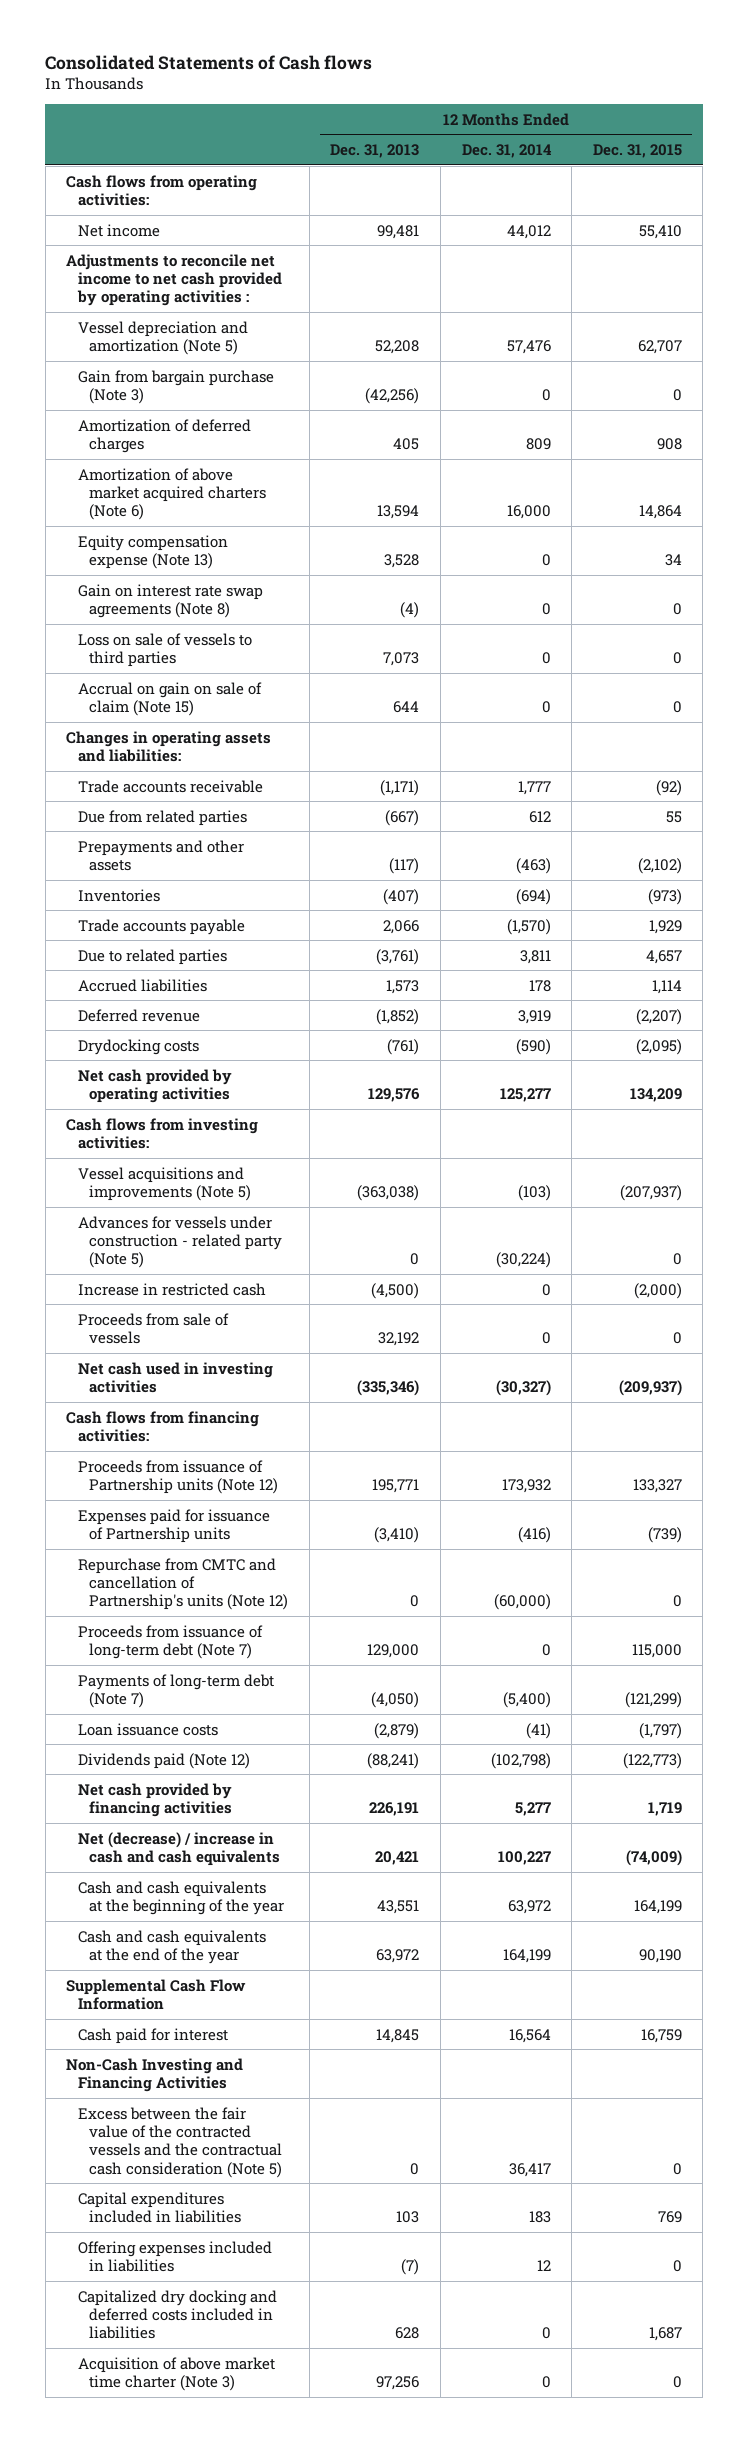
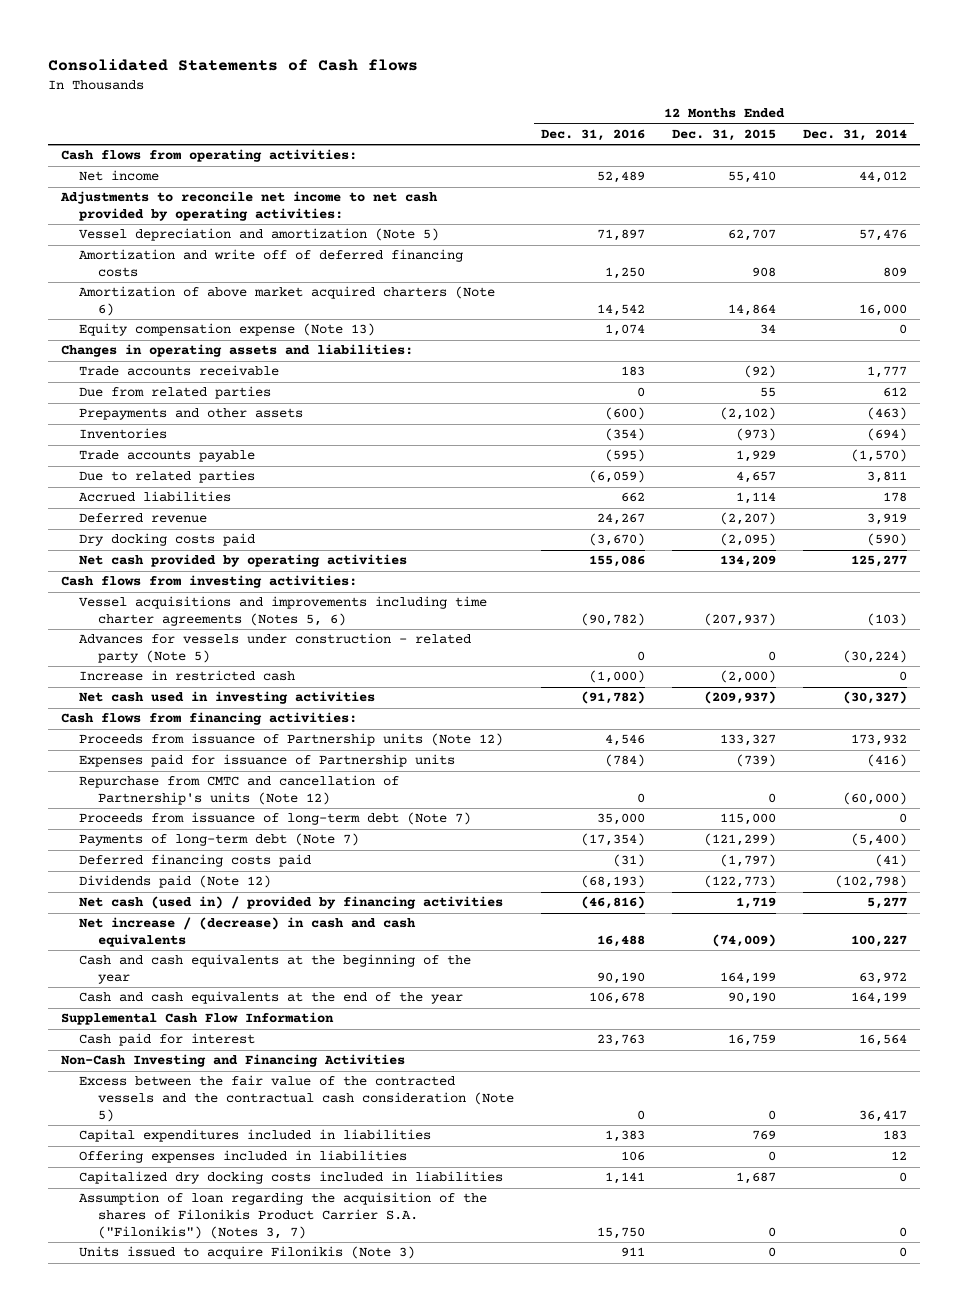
- | 12 Months Ended Dec. 31, 2013 | 12 Months Ended Dec. 31, 2014 | 12 Months Ended Dec. 31, 2015
+ | 12 Months Ended Dec. 31, 2016 | 12 Months Ended Dec. 31, 2015 | 12 Months Ended Dec. 31, 2014
- Adjustments to reconcile net income to net cash provided by operating activities :
+ Adjustments to reconcile net income to net cash provided by operating activities:
- Gain from bargain purchase (Note 3) | (42,256) | 0 | 0
- Amortization of deferred charges | 405 | 809 | 908
+ Amortization and write off of deferred financing costs | 1,250 | 908 | 809
- Gain on interest rate swap agreements (Note 8) | (4) | 0 | 0
- Loss on sale of vessels to third parties | 7,073 | 0 | 0
- Accrual on gain on sale of claim (Note 15) | 644 | 0 | 0
- Drydocking costs | (761) | (590) | (2,095)
+ Dry docking costs paid | (3,670) | (2,095) | (590)
- Vessel acquisitions and improvements (Note 5) | (363,038) | (103) | (207,937)
+ Vessel acquisitions and improvements including time charter agreements (Notes 5, 6) | (90,782) | (207,937) | (103)
- Proceeds from sale of vessels | 32,192 | 0 | 0
- Loan issuance costs | (2,879) | (41) | (1,797)
+ Deferred financing costs paid | (31) | (1,797) | (41)
- Net cash provided by financing activities | 226,191 | 5,277 | 1,719
- Net (decrease) / increase in cash and cash equivalents | 20,421 | 100,227 | (74,009)
+ Net cash (used in) / provided by financing activities | (46,816) | 1,719 | 5,277
+ Net increase / (decrease) in cash and cash equivalents | 16,488 | (74,009) | 100,227
- Capitalized dry docking and deferred costs included in liabilities | 628 | 0 | 1,687
- Acquisition of above market time charter (Note 3) | 97,256 | 0 | 0
+ Capitalized dry docking costs included in liabilities | 1,141 | 1,687 | 0
+ Assumption of loan regarding the acquisition of the shares of Filonikis Product Carrier S.A. ("Filonikis") (Notes 3, 7) | 15,750 | 0 | 0
+ Units issued to acquire Filonikis (Note 3) | 911 | 0 | 0

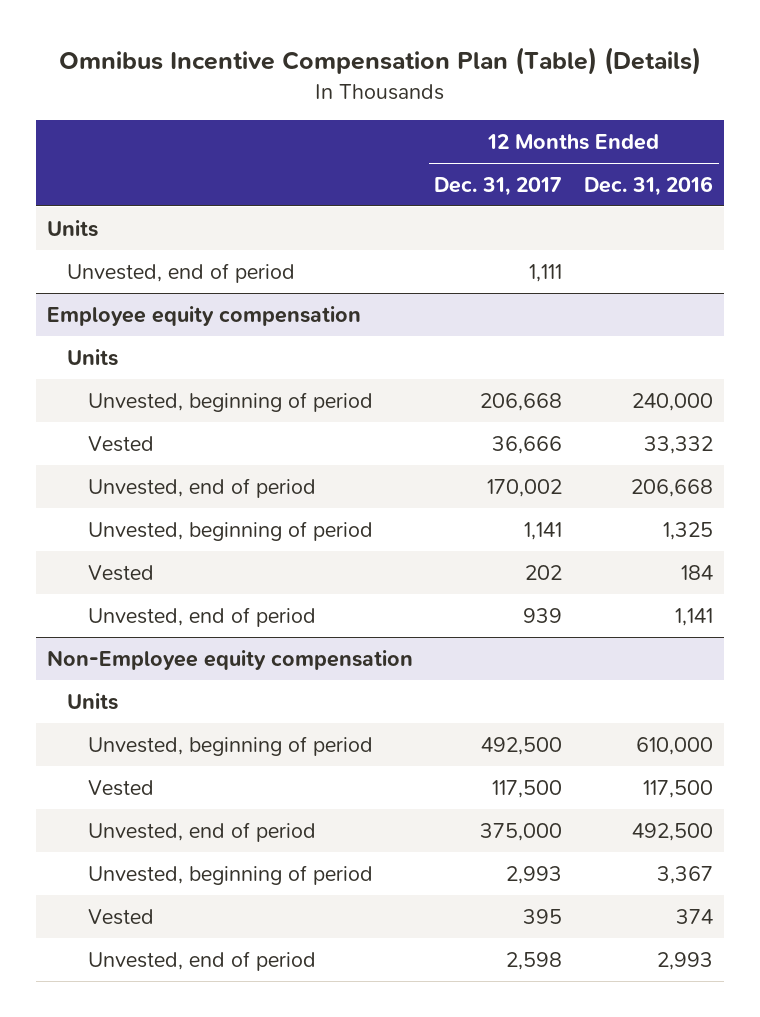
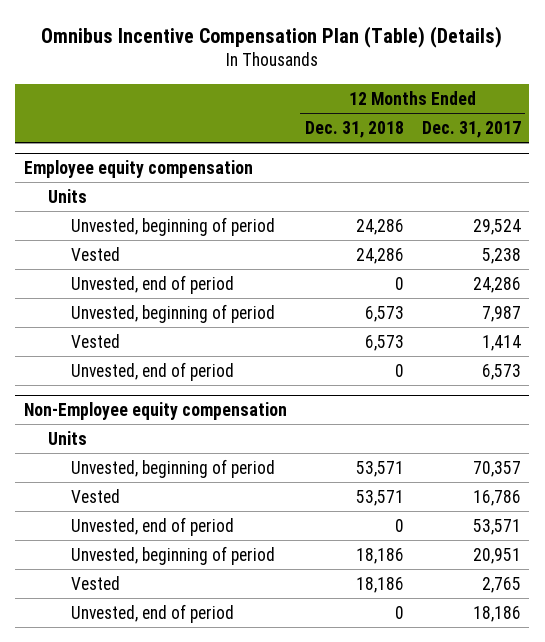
- | 12 Months Ended Dec. 31, 2017 | 12 Months Ended Dec. 31, 2016
+ | 12 Months Ended Dec. 31, 2018 | 12 Months Ended Dec. 31, 2017
- Units
- Unvested, end of period | 1,111 |
@ Employee equity compensation
- Unvested, beginning of period | 206,668 | 240,000
- Vested | 36,666 | 33,332
- Unvested, end of period | 170,002 | 206,668
- Unvested, beginning of period | 1,141 | 1,325
- Vested | 202 | 184
- Unvested, end of period | 939 | 1,141
+ Unvested, beginning of period | 24,286 | 29,524
+ Vested | 24,286 | 5,238
+ Unvested, end of period | 0 | 24,286
+ Unvested, beginning of period | 6,573 | 7,987
+ Vested | 6,573 | 1,414
+ Unvested, end of period | 0 | 6,573
@ Non-Employee equity compensation
- Unvested, beginning of period | 492,500 | 610,000
- Vested | 117,500 | 117,500
- Unvested, end of period | 375,000 | 492,500
- Unvested, beginning of period | 2,993 | 3,367
- Vested | 395 | 374
- Unvested, end of period | 2,598 | 2,993
+ Unvested, beginning of period | 53,571 | 70,357
+ Vested | 53,571 | 16,786
+ Unvested, end of period | 0 | 53,571
+ Unvested, beginning of period | 18,186 | 20,951
+ Vested | 18,186 | 2,765
+ Unvested, end of period | 0 | 18,186

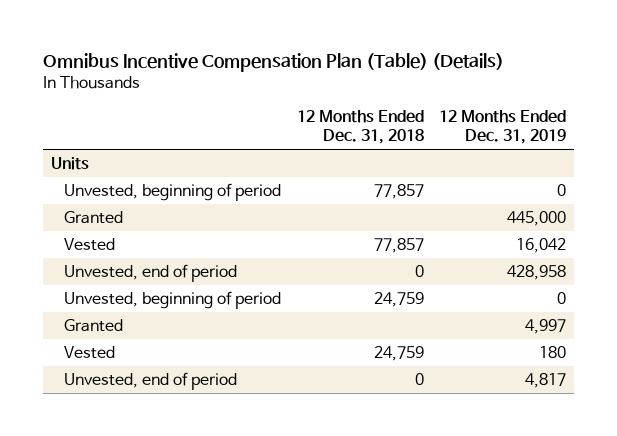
- | 12 Months Ended Dec. 31, 2018 | 12 Months Ended Dec. 31, 2017
+ | 12 Months Ended Dec. 31, 2018 | 12 Months Ended Dec. 31, 2019
- Employee equity compensation
- Unvested, beginning of period | 24,286 | 29,524
- Vested | 24,286 | 5,238
- Unvested, end of period | 0 | 24,286
- Unvested, beginning of period | 6,573 | 7,987
- Vested | 6,573 | 1,414
- Unvested, end of period | 0 | 6,573
- Non-Employee equity compensation
- Units
- Unvested, beginning of period | 53,571 | 70,357
- Vested | 53,571 | 16,786
+ Unvested, beginning of period | 77,857 | 0
+ Granted | | 445,000
+ Vested | 77,857 | 16,042
- Unvested, beginning of period | 18,186 | 20,951
- Vested | 18,186 | 2,765
+ Unvested, beginning of period | 24,759 | 0
+ Granted | | 4,997
+ Vested | 24,759 | 180

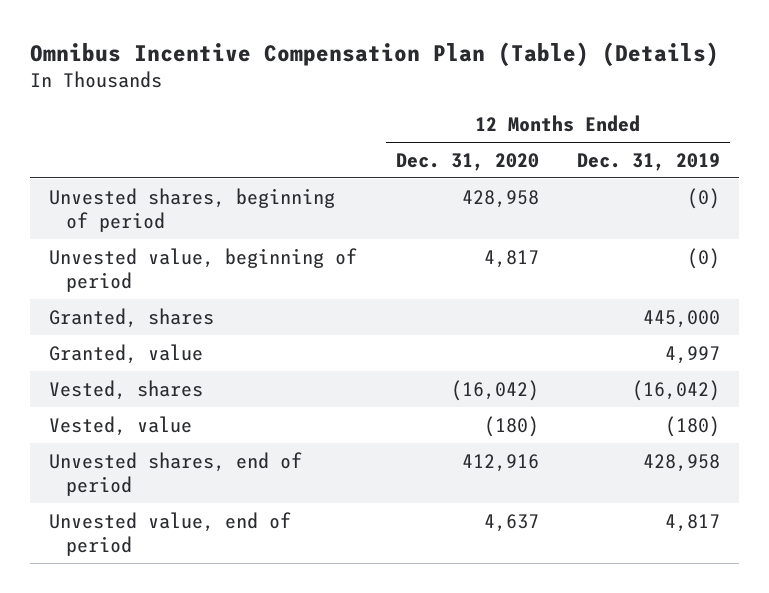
- | 12 Months Ended Dec. 31, 2018 | 12 Months Ended Dec. 31, 2019
+ | 12 Months Ended Dec. 31, 2020 | 12 Months Ended Dec. 31, 2019
- Units
- Unvested, beginning of period | 77,857 | 0
- Granted | | 445,000
- Vested | 77,857 | 16,042
- Unvested, end of period | 0 | 428,958
- Unvested, beginning of period | 24,759 | 0
- Granted | | 4,997
- Vested | 24,759 | 180
- Unvested, end of period | 0 | 4,817
+ Unvested shares, beginning of period | 428,958 | (0)
+ Unvested value, beginning of period | 4,817 | (0)
+ Granted, shares | | 445,000
+ Granted, value | | 4,997
+ Vested, shares | (16,042) | (16,042)
+ Vested, value | (180) | (180)
+ Unvested shares, end of period | 412,916 | 428,958
+ Unvested value, end of period | 4,637 | 4,817

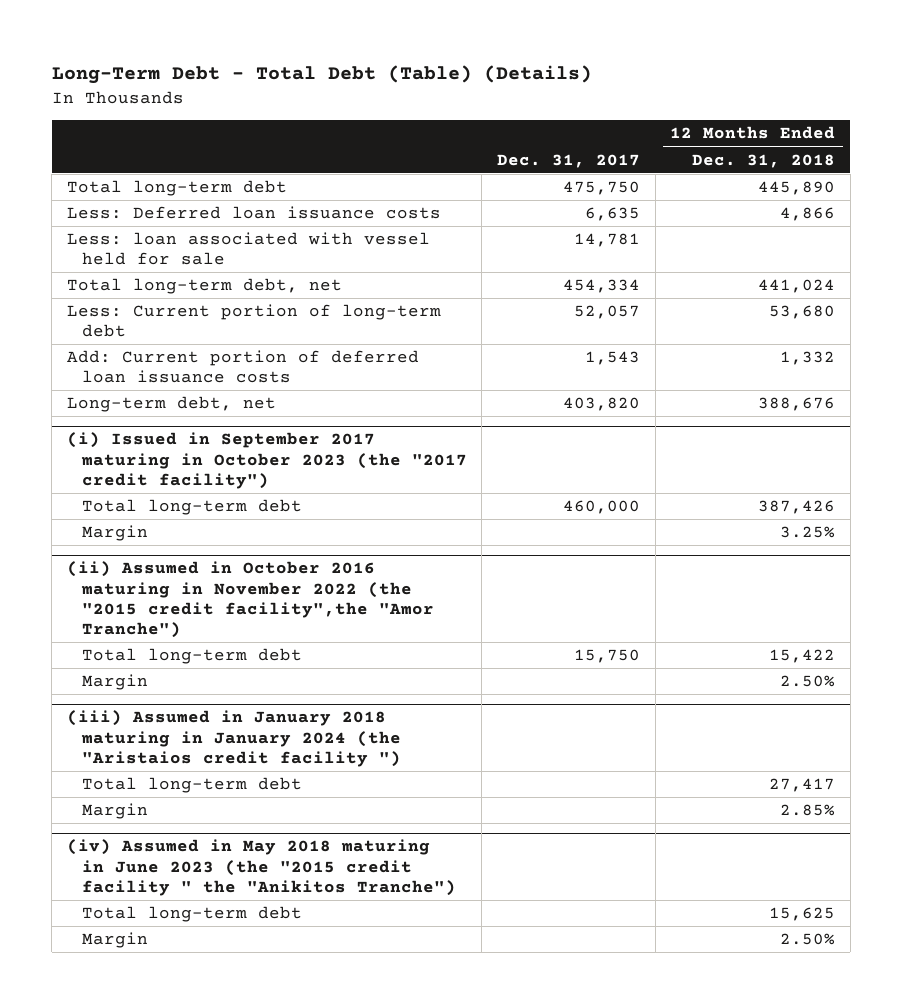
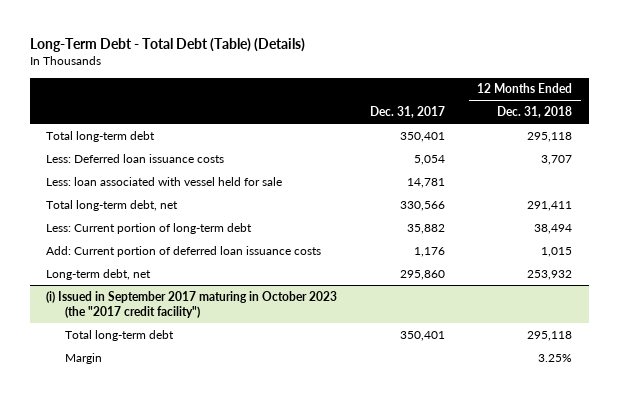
- Total long-term debt | 475,750 | 445,890
- Less: Deferred loan issuance costs | 6,635 | 4,866
+ Total long-term debt | 350,401 | 295,118
+ Less: Deferred loan issuance costs | 5,054 | 3,707
- Total long-term debt, net | 454,334 | 441,024
- Less: Current portion of long-term debt | 52,057 | 53,680
- Add: Current portion of deferred loan issuance costs | 1,543 | 1,332
- Long-term debt, net | 403,820 | 388,676
+ Total long-term debt, net | 330,566 | 291,411
+ Less: Current portion of long-term debt | 35,882 | 38,494
+ Add: Current portion of deferred loan issuance costs | 1,176 | 1,015
+ Long-term debt, net | 295,860 | 253,932
@ (i) Issued in September 2017 maturing in October 2023 (the "2017 credit facility")
- Total long-term debt | 460,000 | 387,426
+ Total long-term debt | 350,401 | 295,118
- (ii) Assumed in October 2016 maturing in November 2022 (the "2015 credit facility",the "Amor Tranche")
- Total long-term debt | 15,750 | 15,422
- Margin | | 2.50%
- (iii) Assumed in January 2018 maturing in January 2024 (the "Aristaios credit facility ")
- Total long-term debt | | 27,417
- Margin | | 2.85%
- (iv) Assumed in May 2018 maturing in June 2023 (the "2015 credit facility " the "Anikitos Tranche")
- Total long-term debt | | 15,625
- Margin | | 2.50%

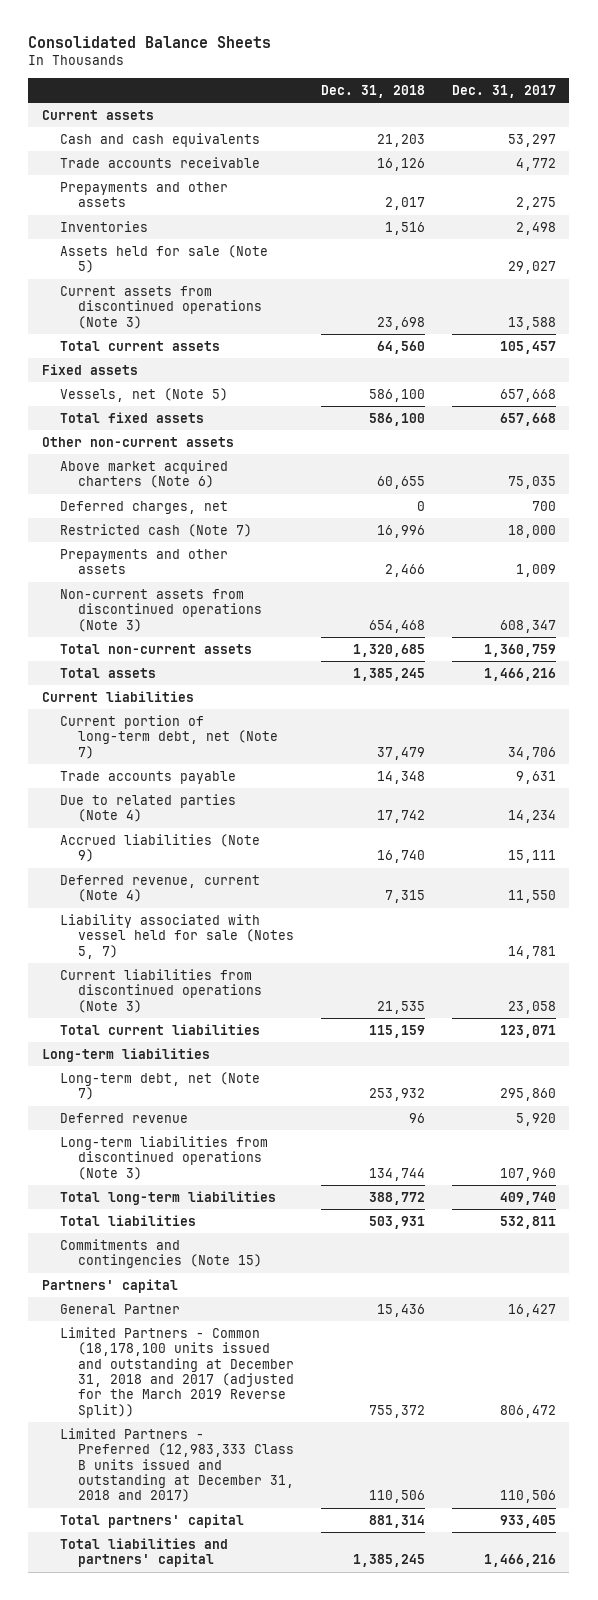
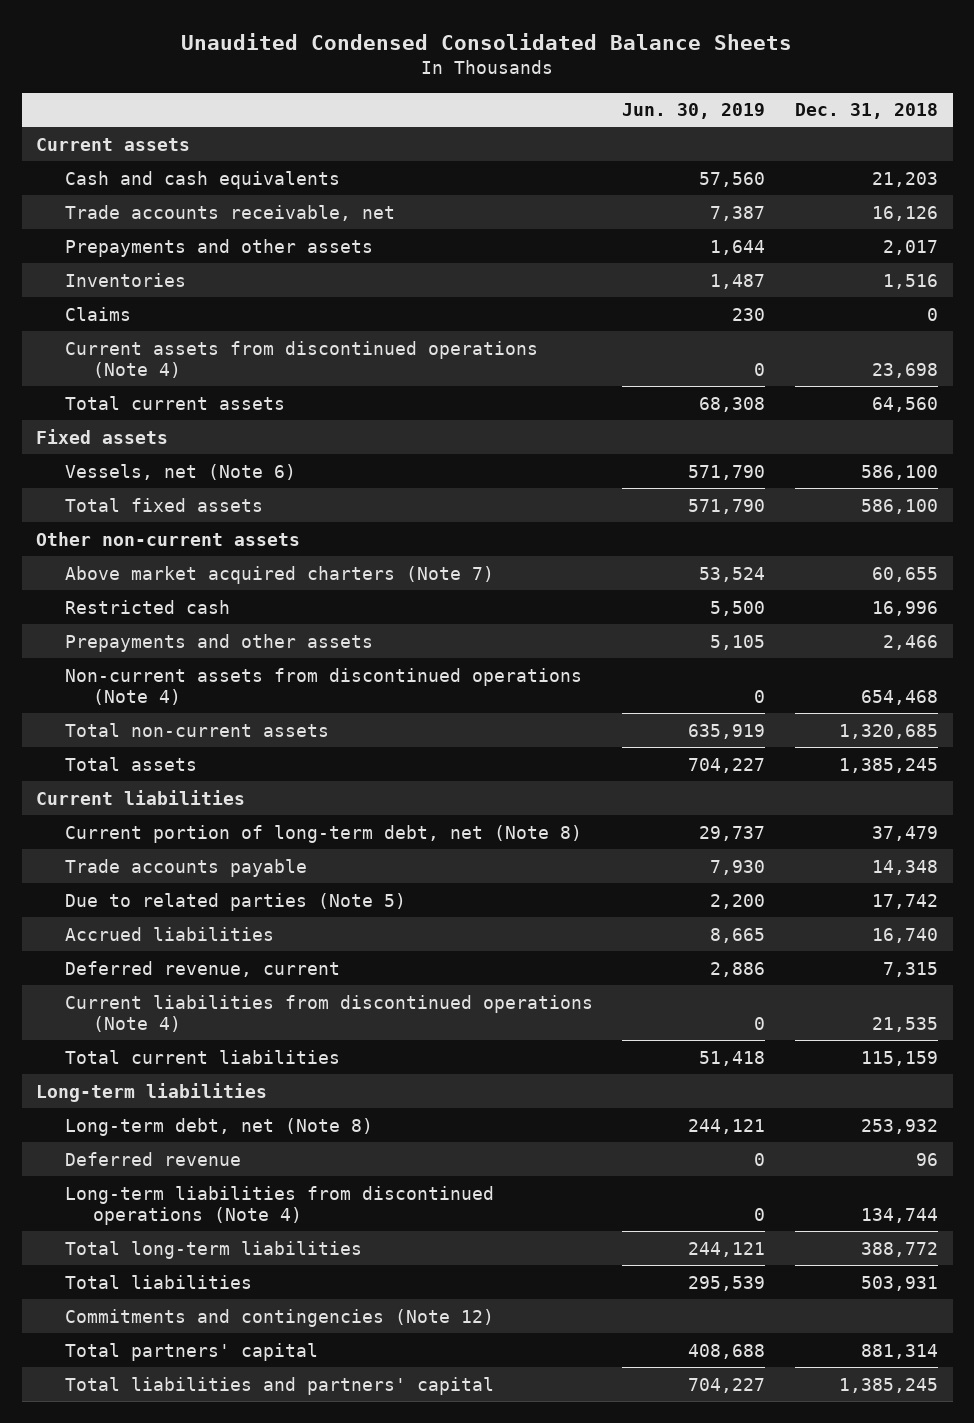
- Consolidated Balance Sheets
+ Unaudited Condensed Consolidated Balance Sheets
- | Dec. 31, 2018 | Dec. 31, 2017
+ | Jun. 30, 2019 | Dec. 31, 2018
- Trade accounts receivable | 16,126 | 4,772
+ Trade accounts receivable, net | 7,387 | 16,126
- Assets held for sale (Note 5) | | 29,027
- Current assets from discontinued operations (Note 3) | 23,698 | 13,588
+ Claims | 230 | 0
+ Current assets from discontinued operations (Note 4) | 0 | 23,698
- Vessels, net (Note 5) | 586,100 | 657,668
+ Vessels, net (Note 6) | 571,790 | 586,100
- Above market acquired charters (Note 6) | 60,655 | 75,035
- Deferred charges, net | 0 | 700
- Restricted cash (Note 7) | 16,996 | 18,000
+ Above market acquired charters (Note 7) | 53,524 | 60,655
+ Restricted cash | 5,500 | 16,996
- Non-current assets from discontinued operations (Note 3) | 654,468 | 608,347
+ Non-current assets from discontinued operations (Note 4) | 0 | 654,468
- Current portion of long-term debt, net (Note 7) | 37,479 | 34,706
+ Current portion of long-term debt, net (Note 8) | 29,737 | 37,479
- Due to related parties (Note 4) | 17,742 | 14,234
- Accrued liabilities (Note 9) | 16,740 | 15,111
- Deferred revenue, current (Note 4) | 7,315 | 11,550
- Liability associated with vessel held for sale (Notes 5, 7) | | 14,781
- Current liabilities from discontinued operations (Note 3) | 21,535 | 23,058
+ Due to related parties (Note 5) | 2,200 | 17,742
+ Accrued liabilities | 8,665 | 16,740
+ Deferred revenue, current | 2,886 | 7,315
+ Current liabilities from discontinued operations (Note 4) | 0 | 21,535
- Long-term debt, net (Note 7) | 253,932 | 295,860
+ Long-term debt, net (Note 8) | 244,121 | 253,932
- Long-term liabilities from discontinued operations (Note 3) | 134,744 | 107,960
+ Long-term liabilities from discontinued operations (Note 4) | 0 | 134,744
- Commitments and contingencies (Note 15)
- Partners' capital
- General Partner | 15,436 | 16,427
- Limited Partners - Common (18,178,100 units issued and outstanding at December 31, 2018 and 2017 (adjusted for the March 2019 Reverse Split)) | 755,372 | 806,472
- Limited Partners - Preferred (12,983,333 Class B units issued and outstanding at December 31, 2018 and 2017) | 110,506 | 110,506
+ Commitments and contingencies (Note 12)

